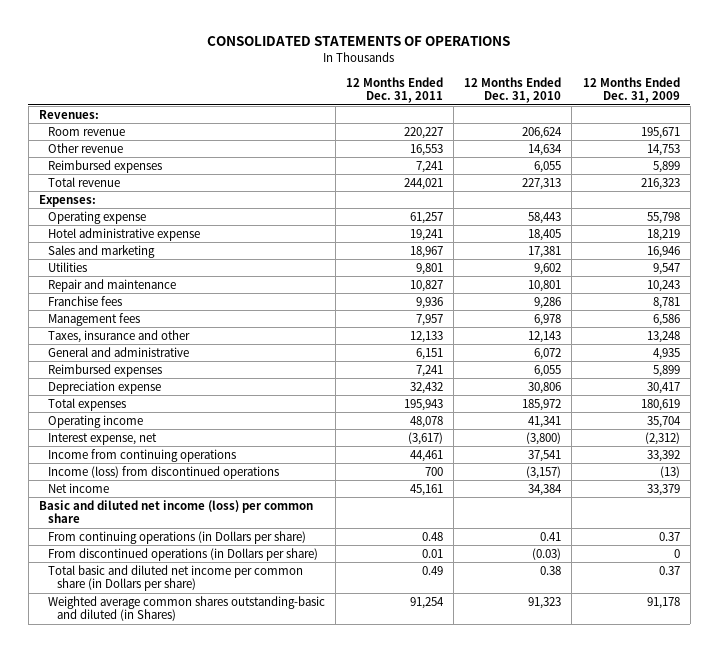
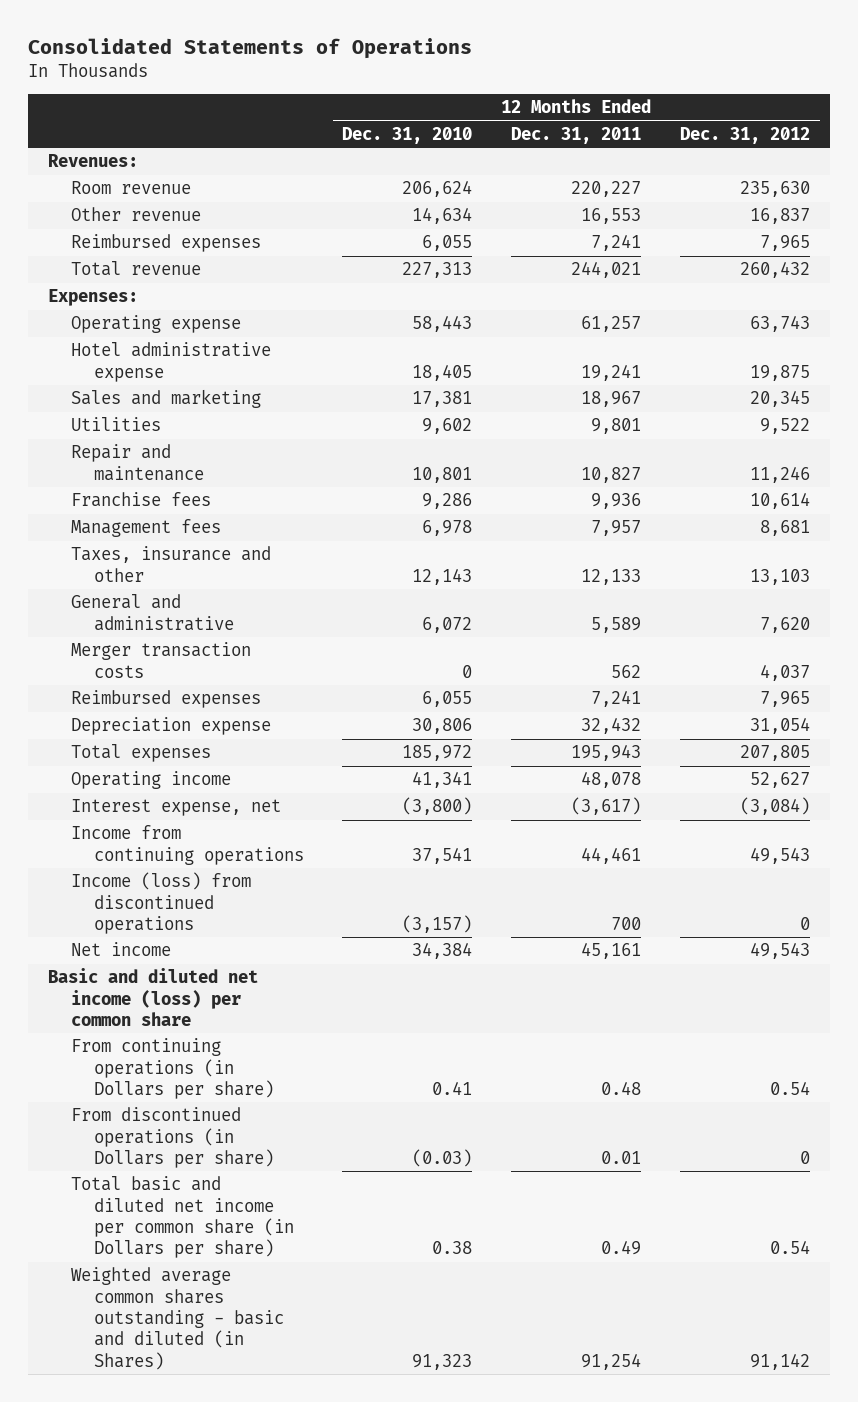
- CONSOLIDATED STATEMENTS OF OPERATIONS
+ Consolidated Statements of Operations
- | 12 Months Ended Dec. 31, 2011 | 12 Months Ended Dec. 31, 2010 | 12 Months Ended Dec. 31, 2009
+ | 12 Months Ended Dec. 31, 2010 | 12 Months Ended Dec. 31, 2011 | 12 Months Ended Dec. 31, 2012
- General and administrative | 6,151 | 6,072 | 4,935
+ General and administrative | 6,072 | 5,589 | 7,620
+ Merger transaction costs | 0 | 562 | 4,037
- Weighted average common shares outstanding-basic and diluted (in Shares) | 91,254 | 91,323 | 91,178
+ Weighted average common shares outstanding - basic and diluted (in Shares) | 91,323 | 91,254 | 91,142

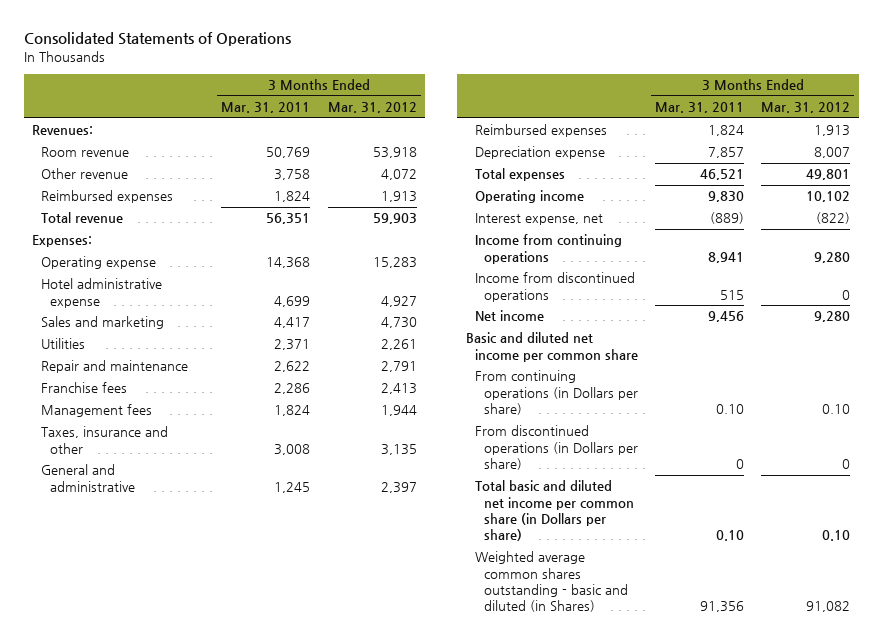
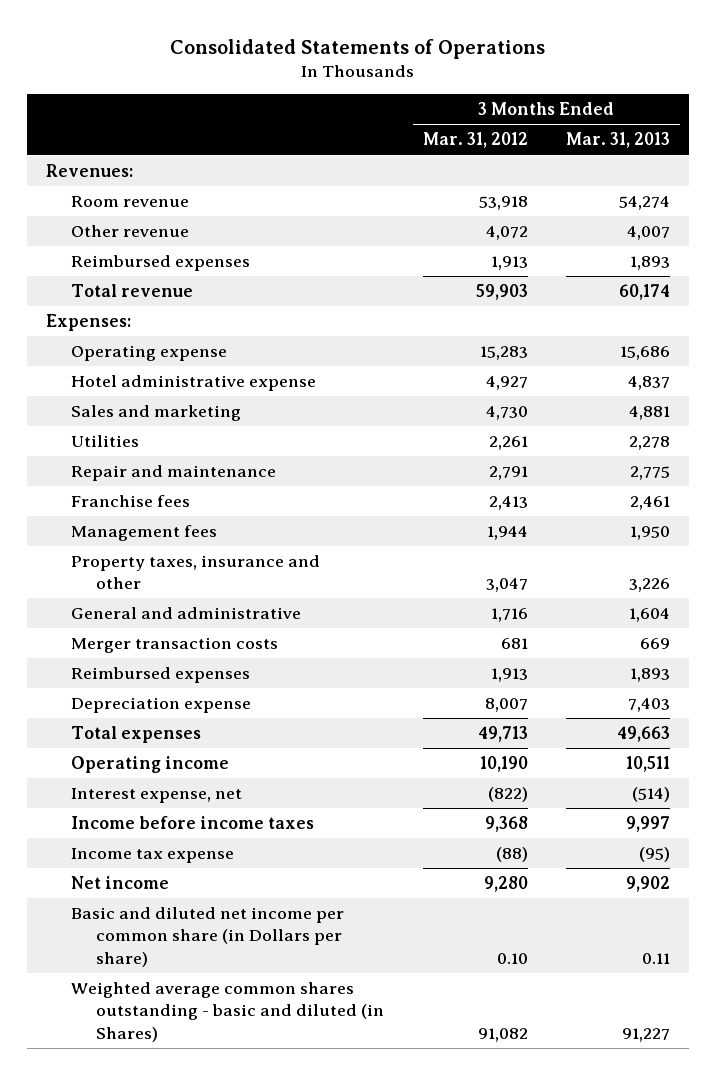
- | 3 Months Ended Mar. 31, 2011 | 3 Months Ended Mar. 31, 2012
+ | 3 Months Ended Mar. 31, 2012 | 3 Months Ended Mar. 31, 2013
- Taxes, insurance and other | 3,008 | 3,135
- General and administrative | 1,245 | 2,397
+ Property taxes, insurance and other | 3,047 | 3,226
+ General and administrative | 1,716 | 1,604
+ Merger transaction costs | 681 | 669
- Total expenses | 46,521 | 49,801
- Operating income | 9,830 | 10,102
+ Total expenses | 49,713 | 49,663
+ Operating income | 10,190 | 10,511
- Income from continuing operations | 8,941 | 9,280
- Income from discontinued operations | 515 | 0
+ Income before income taxes | 9,368 | 9,997
+ Income tax expense | (88) | (95)
- Basic and diluted net income per common share
- From continuing operations (in Dollars per share) | 0.10 | 0.10
- From discontinued operations (in Dollars per share) | 0 | 0
- Total basic and diluted net income per common share (in Dollars per share) | 0.10 | 0.10
+ Basic and diluted net income per common share (in Dollars per share) | 0.10 | 0.11

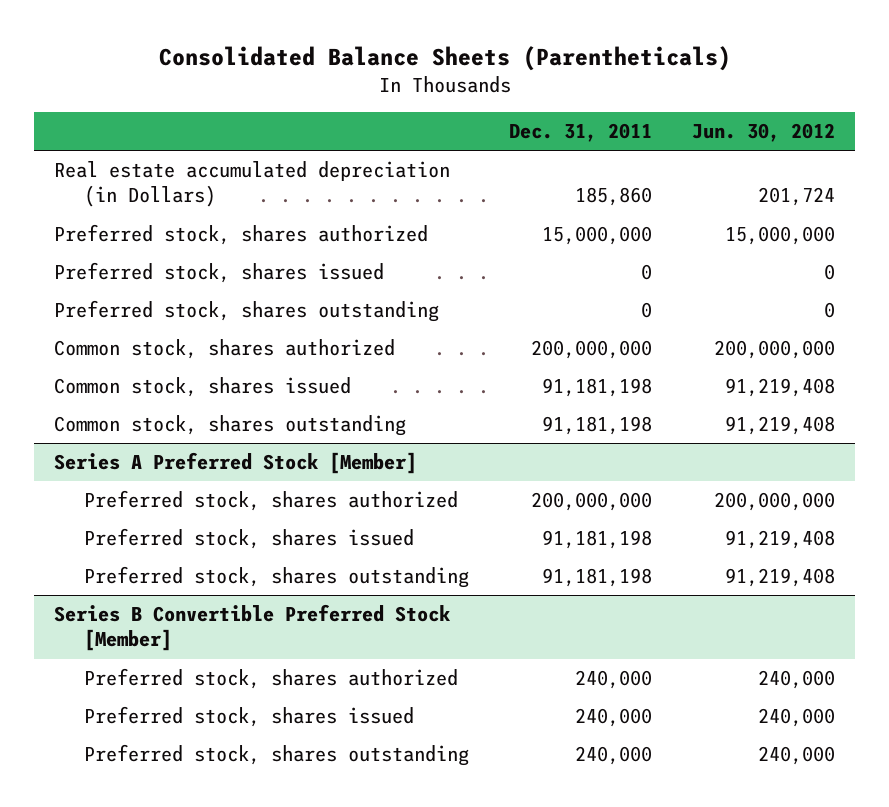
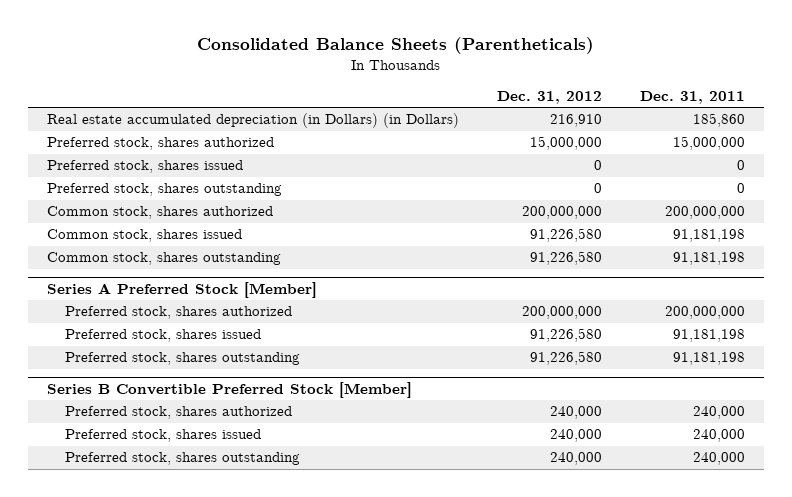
- | Dec. 31, 2011 | Jun. 30, 2012
+ | Dec. 31, 2012 | Dec. 31, 2011
- Real estate accumulated depreciation (in Dollars) | 185,860 | 201,724
+ Real estate accumulated depreciation (in Dollars) (in Dollars) | 216,910 | 185,860

